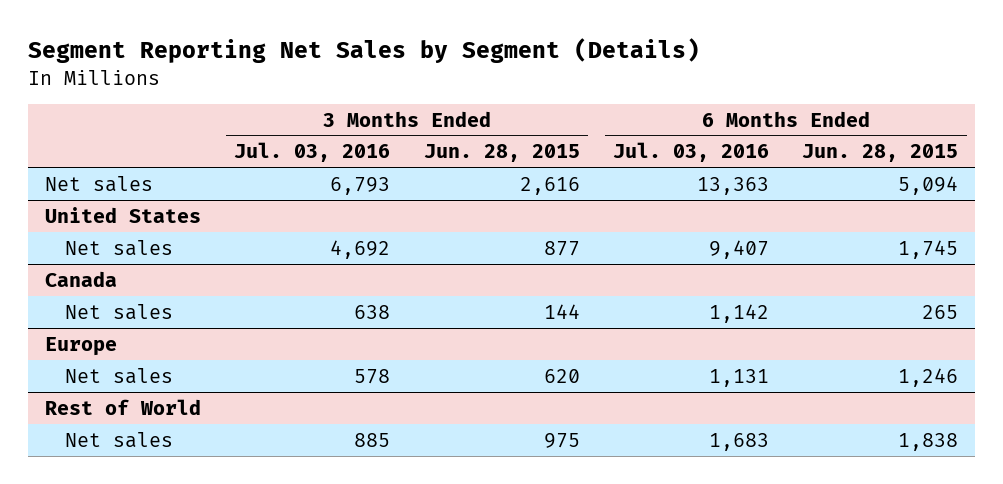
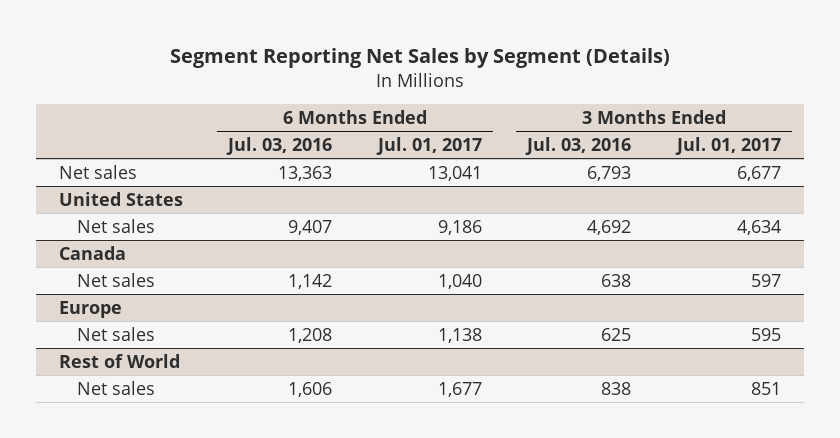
- | 3 Months Ended Jul. 03, 2016 | 3 Months Ended Jun. 28, 2015 | 6 Months Ended Jul. 03, 2016 | 6 Months Ended Jun. 28, 2015
+ | 6 Months Ended Jul. 03, 2016 | 6 Months Ended Jul. 01, 2017 | 3 Months Ended Jul. 03, 2016 | 3 Months Ended Jul. 01, 2017
@ Europe
- Net sales | 578 | 620 | 1,131 | 1,246
+ Net sales | 1,208 | 1,138 | 625 | 595
@ Rest of World
- Net sales | 885 | 975 | 1,683 | 1,838
+ Net sales | 1,606 | 1,677 | 838 | 851

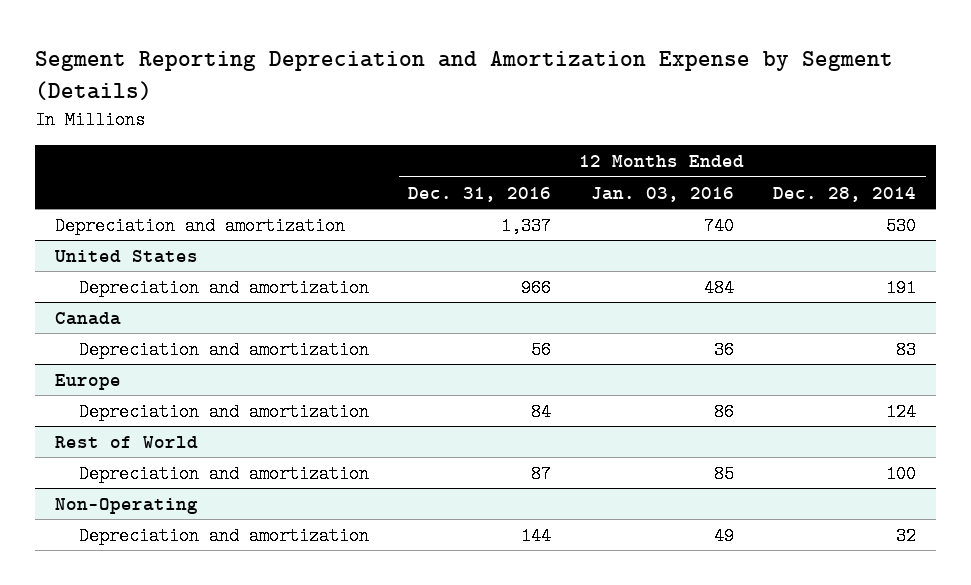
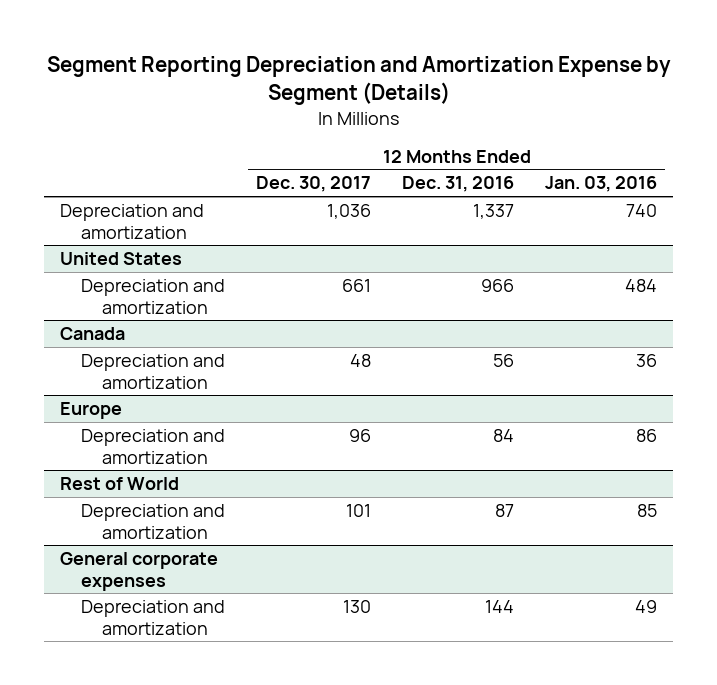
- | 12 Months Ended Dec. 31, 2016 | 12 Months Ended Jan. 03, 2016 | 12 Months Ended Dec. 28, 2014
+ | 12 Months Ended Dec. 30, 2017 | 12 Months Ended Dec. 31, 2016 | 12 Months Ended Jan. 03, 2016
- Non-Operating
+ General corporate expenses

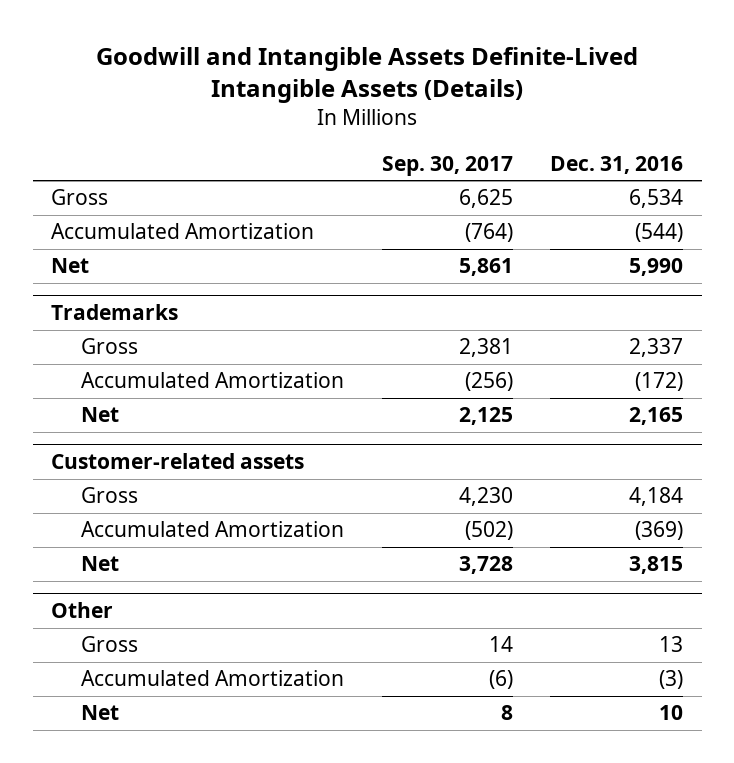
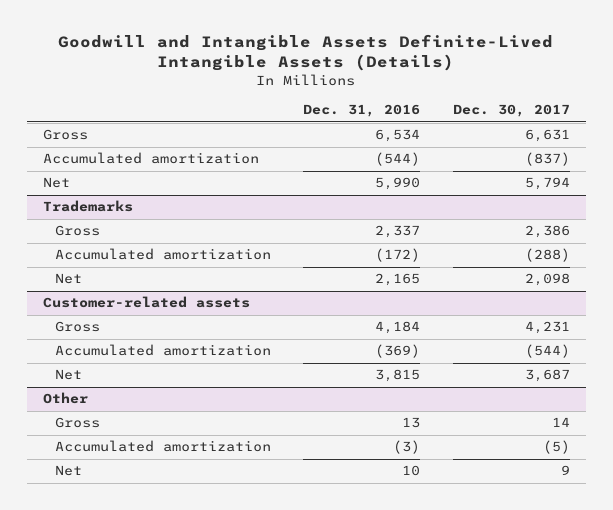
- | Sep. 30, 2017 | Dec. 31, 2016
+ | Dec. 31, 2016 | Dec. 30, 2017
- Accumulated Amortization | (764) | (544)
+ Accumulated amortization | (544) | (837)
@ Trademarks
- Accumulated Amortization | (256) | (172)
+ Accumulated amortization | (172) | (288)
@ Customer-related assets
- Accumulated Amortization | (502) | (369)
+ Accumulated amortization | (369) | (544)
@ Other
- Accumulated Amortization | (6) | (3)
+ Accumulated amortization | (3) | (5)

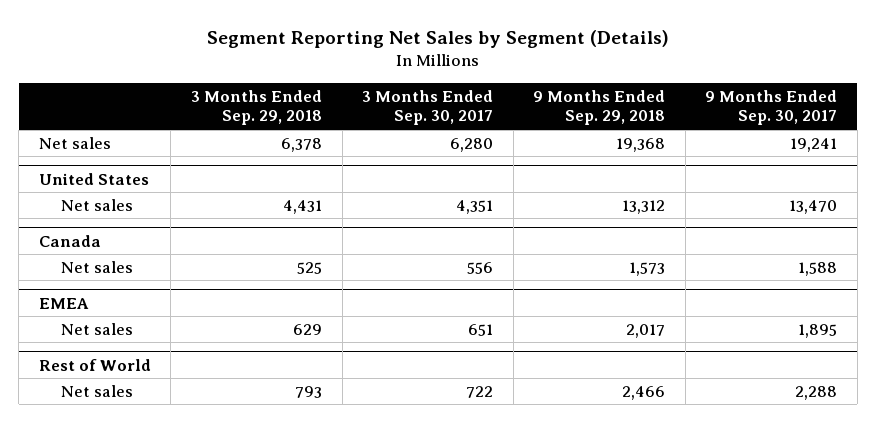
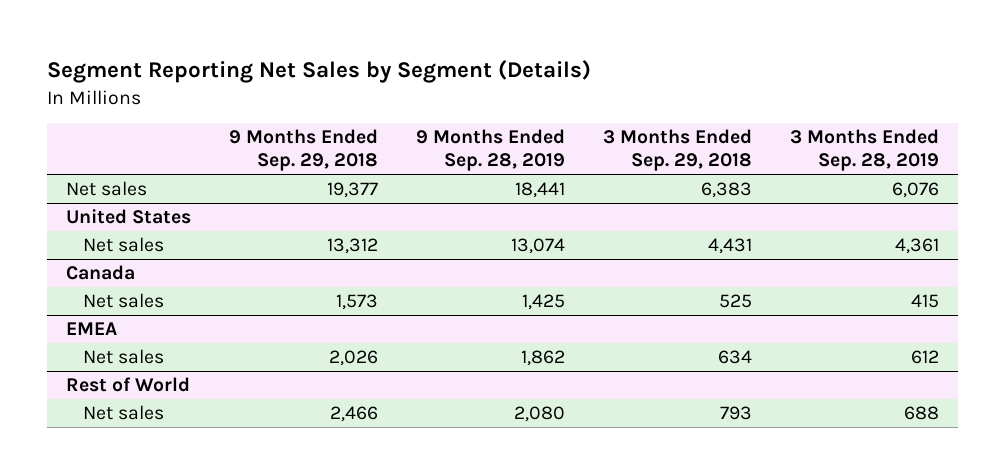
- | 3 Months Ended Sep. 29, 2018 | 3 Months Ended Sep. 30, 2017 | 9 Months Ended Sep. 29, 2018 | 9 Months Ended Sep. 30, 2017
+ | 9 Months Ended Sep. 29, 2018 | 9 Months Ended Sep. 28, 2019 | 3 Months Ended Sep. 29, 2018 | 3 Months Ended Sep. 28, 2019
- Net sales | 6,378 | 6,280 | 19,368 | 19,241
+ Net sales | 19,377 | 18,441 | 6,383 | 6,076
@ EMEA
- Net sales | 629 | 651 | 2,017 | 1,895
+ Net sales | 2,026 | 1,862 | 634 | 612

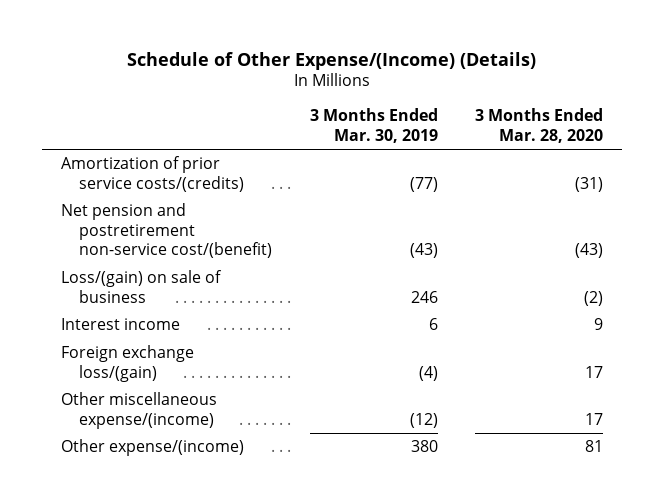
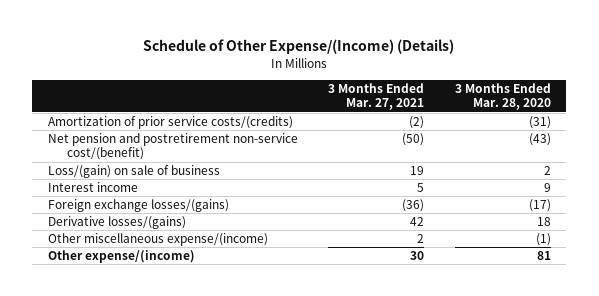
- | 3 Months Ended Mar. 30, 2019 | 3 Months Ended Mar. 28, 2020
+ | 3 Months Ended Mar. 27, 2021 | 3 Months Ended Mar. 28, 2020
- Loss/(gain) on sale of business | 246 | (2)
+ Loss/(gain) on sale of business | 19 | 2
- Foreign exchange loss/(gain) | (4) | 17
- Other miscellaneous expense/(income) | (12) | 17
+ Foreign exchange losses/(gains) | (36) | (17)
+ Derivative losses/(gains) | 42 | 18
+ Other miscellaneous expense/(income) | 2 | (1)

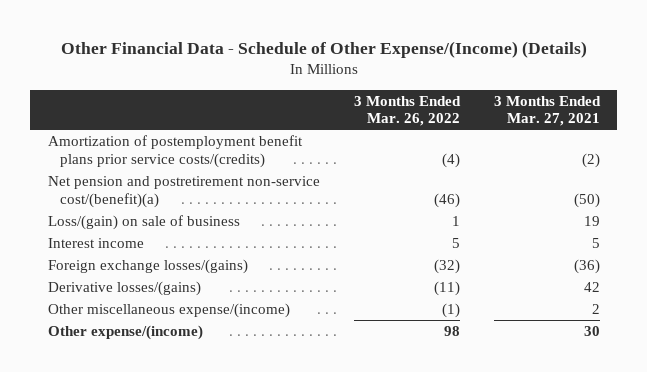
- Schedule of Other Expense/(Income) (Details)
+ Other Financial Data - Schedule of Other Expense/(Income) (Details)
- | 3 Months Ended Mar. 27, 2021 | 3 Months Ended Mar. 28, 2020
+ | 3 Months Ended Mar. 26, 2022 | 3 Months Ended Mar. 27, 2021
- Amortization of prior service costs/(credits) | (2) | (31)
- Net pension and postretirement non-service cost/(benefit) | (50) | (43)
+ Amortization of postemployment benefit plans prior service costs/(credits) | (4) | (2)
+ Net pension and postretirement non-service cost/(benefit)(a) | (46) | (50)

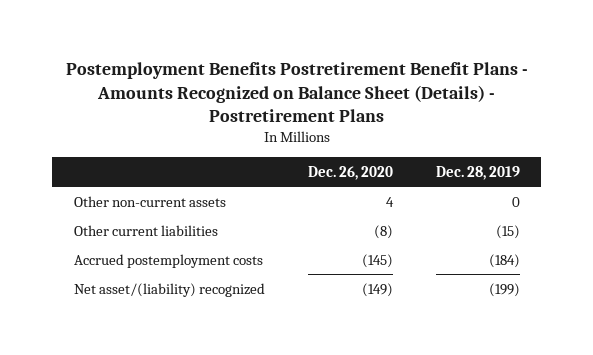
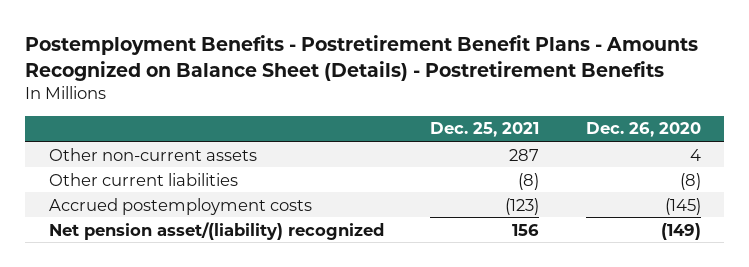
- Postemployment Benefits Postretirement Benefit Plans - Amounts Recognized on Balance Sheet (Details) - Postretirement Plans
+ Postemployment Benefits - Postretirement Benefit Plans - Amounts Recognized on Balance Sheet (Details) - Postretirement Benefits
- | Dec. 26, 2020 | Dec. 28, 2019
+ | Dec. 25, 2021 | Dec. 26, 2020
- Net asset/(liability) recognized | (149) | (199)
+ Net pension asset/(liability) recognized | 156 | (149)

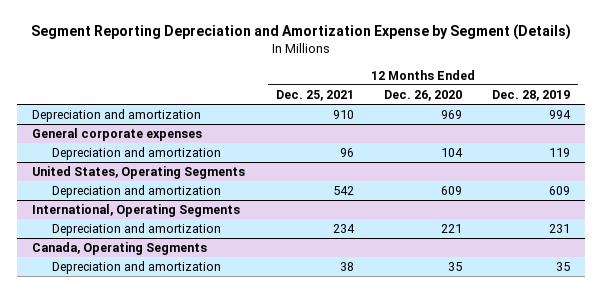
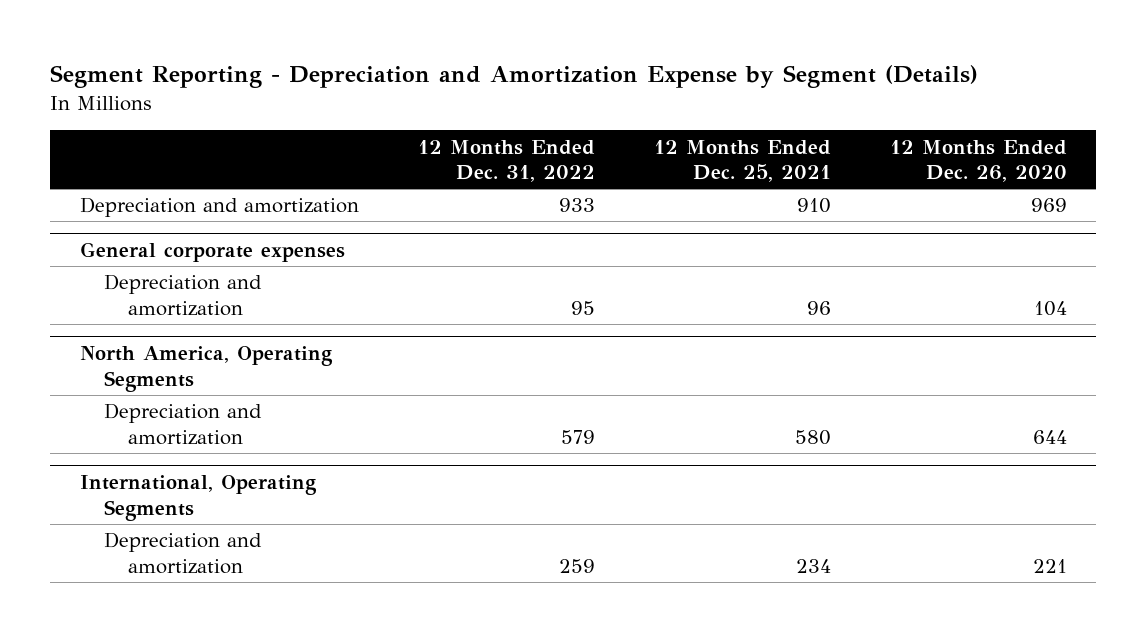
- Segment Reporting Depreciation and Amortization Expense by Segment (Details)
+ Segment Reporting - Depreciation and Amortization Expense by Segment (Details)
- | 12 Months Ended Dec. 25, 2021 | 12 Months Ended Dec. 26, 2020 | 12 Months Ended Dec. 28, 2019
+ | 12 Months Ended Dec. 31, 2022 | 12 Months Ended Dec. 25, 2021 | 12 Months Ended Dec. 26, 2020
- United States, Operating Segments
- Depreciation and amortization | 542 | 609 | 609
+ North America, Operating Segments
+ Depreciation and amortization | 579 | 580 | 644
- Canada, Operating Segments
- Depreciation and amortization | 38 | 35 | 35

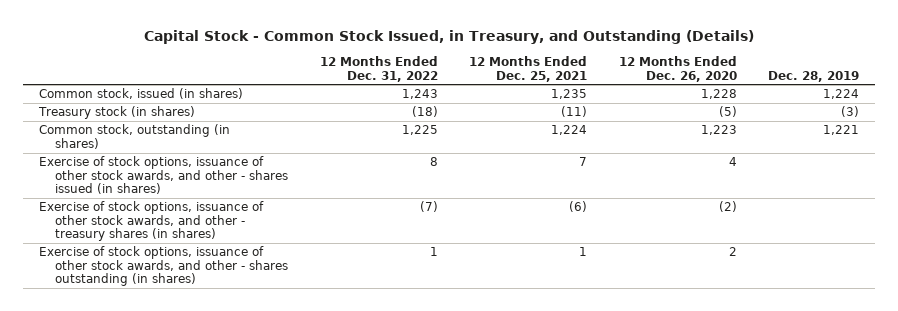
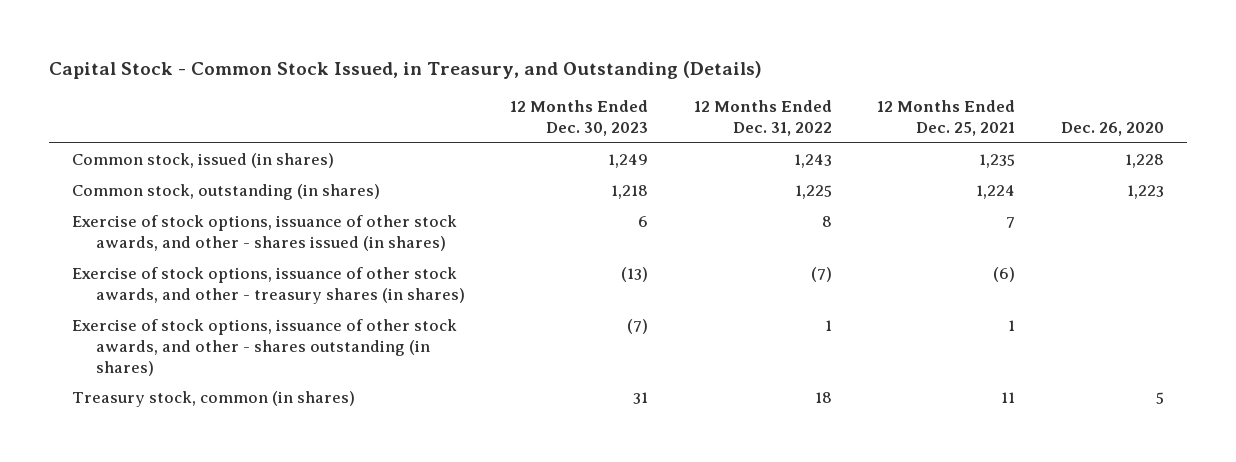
- | 12 Months Ended Dec. 31, 2022 | 12 Months Ended Dec. 25, 2021 | 12 Months Ended Dec. 26, 2020 | Dec. 28, 2019
+ | 12 Months Ended Dec. 30, 2023 | 12 Months Ended Dec. 31, 2022 | 12 Months Ended Dec. 25, 2021 | Dec. 26, 2020
- Treasury stock (in shares) | (18) | (11) | (5) | (3)
+ Treasury stock, common (in shares) | 31 | 18 | 11 | 5

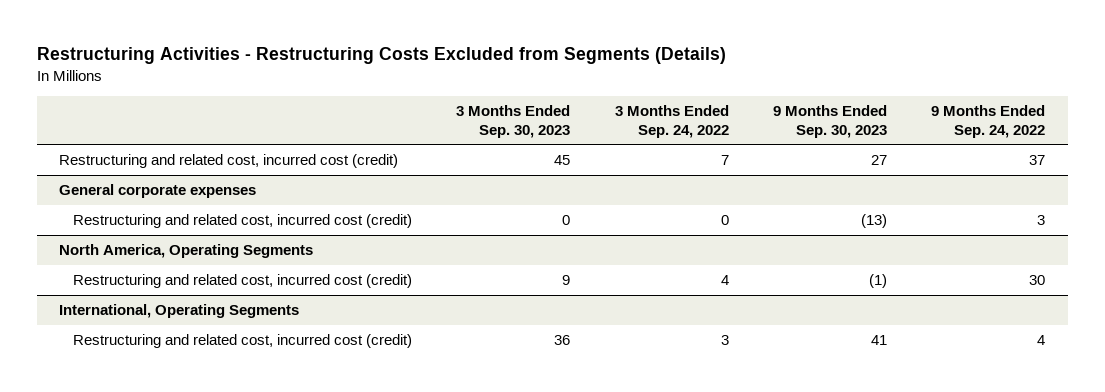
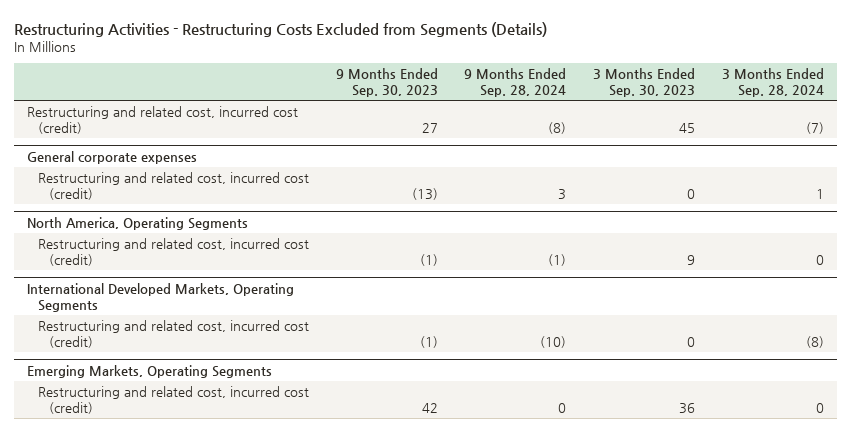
- | 3 Months Ended Sep. 30, 2023 | 3 Months Ended Sep. 24, 2022 | 9 Months Ended Sep. 30, 2023 | 9 Months Ended Sep. 24, 2022
+ | 9 Months Ended Sep. 30, 2023 | 9 Months Ended Sep. 28, 2024 | 3 Months Ended Sep. 30, 2023 | 3 Months Ended Sep. 28, 2024
- International, Operating Segments
- Restructuring and related cost, incurred cost (credit) | 36 | 3 | 41 | 4
+ International Developed Markets, Operating Segments
+ Restructuring and related cost, incurred cost (credit) | (1) | (10) | 0 | (8)
+ Emerging Markets, Operating Segments
+ Restructuring and related cost, incurred cost (credit) | 42 | 0 | 36 | 0

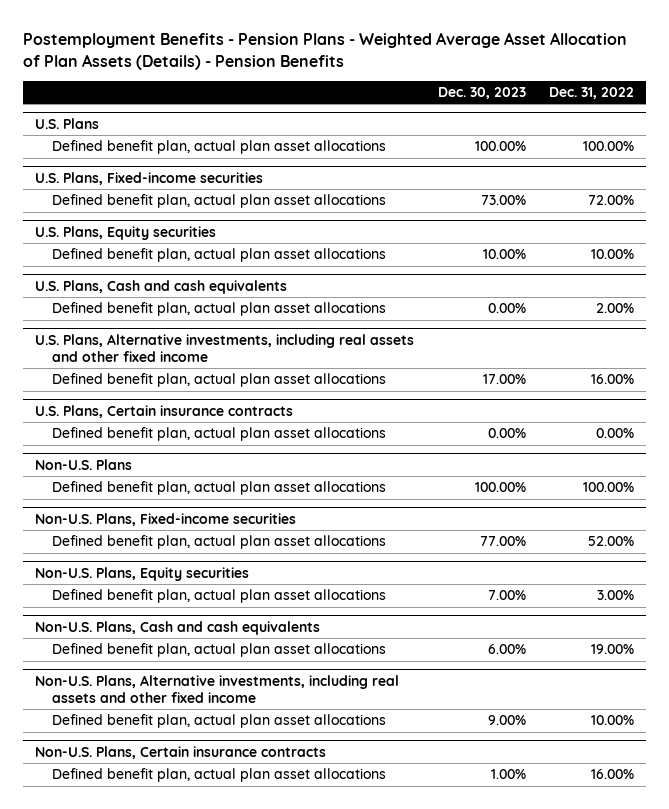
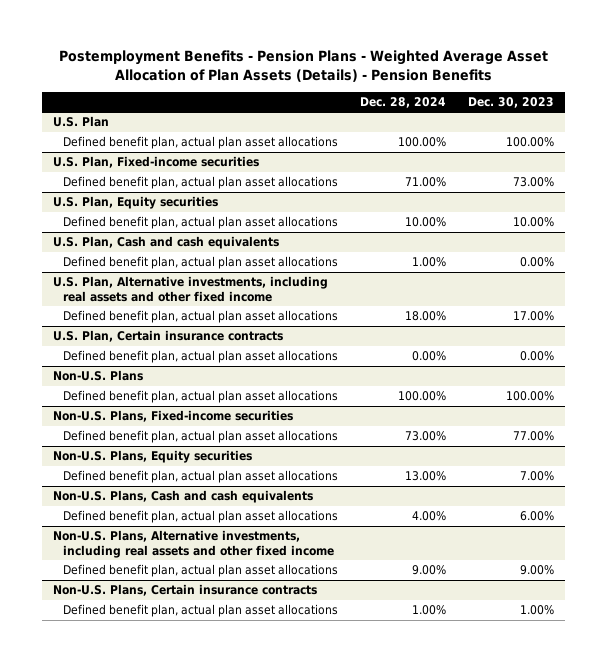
- | Dec. 30, 2023 | Dec. 31, 2022
+ | Dec. 28, 2024 | Dec. 30, 2023
- U.S. Plans
+ U.S. Plan
- U.S. Plans, Fixed-income securities
+ U.S. Plan, Fixed-income securities
- U.S. Plans, Equity securities
+ U.S. Plan, Equity securities
- U.S. Plans, Cash and cash equivalents
+ U.S. Plan, Cash and cash equivalents
- U.S. Plans, Alternative investments, including real assets and other fixed income
+ U.S. Plan, Alternative investments, including real assets and other fixed income
- U.S. Plans, Certain insurance contracts
+ U.S. Plan, Certain insurance contracts

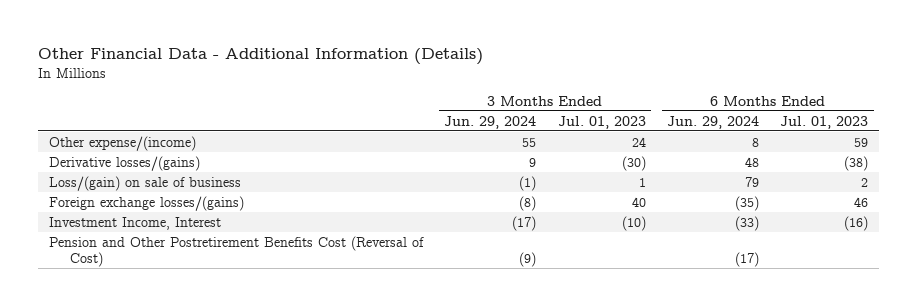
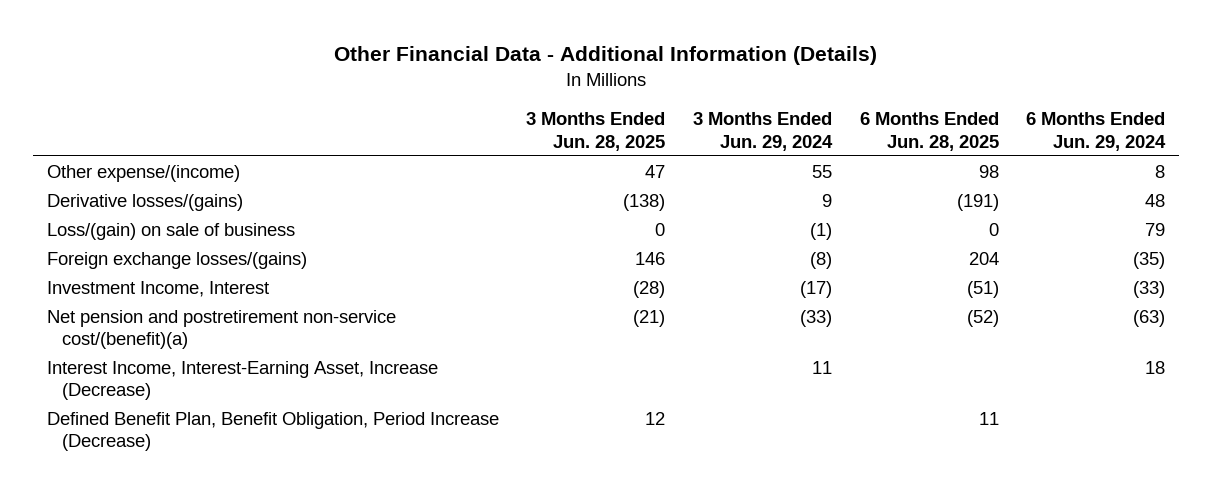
- | 3 Months Ended Jun. 29, 2024 | 3 Months Ended Jul. 01, 2023 | 6 Months Ended Jun. 29, 2024 | 6 Months Ended Jul. 01, 2023
+ | 3 Months Ended Jun. 28, 2025 | 3 Months Ended Jun. 29, 2024 | 6 Months Ended Jun. 28, 2025 | 6 Months Ended Jun. 29, 2024
- Pension and Other Postretirement Benefits Cost (Reversal of Cost) | (9) | | (17) |
+ Net pension and postretirement non-service cost/(benefit)(a) | (21) | (33) | (52) | (63)
+ Interest Income, Interest-Earning Asset, Increase (Decrease) | | 11 | | 18
+ Defined Benefit Plan, Benefit Obligation, Period Increase (Decrease) | 12 | | 11 |

